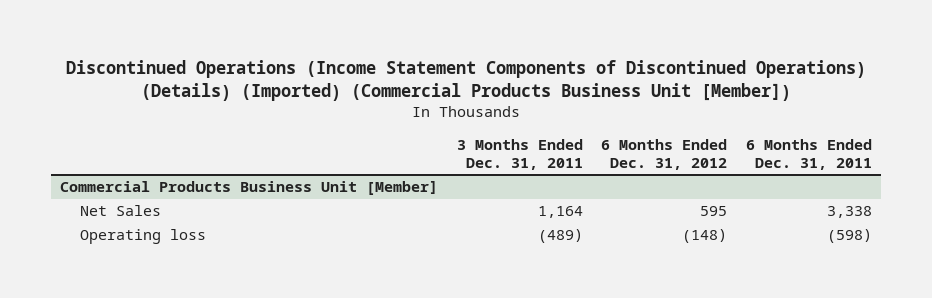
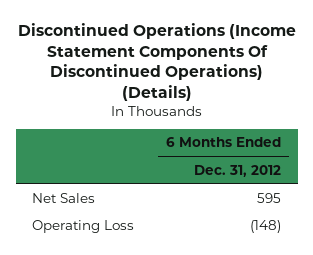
- Discontinued Operations (Income Statement Components of Discontinued Operations) (Details) (Imported) (Commercial Products Business Unit [Member])
+ Discontinued Operations (Income Statement Components Of Discontinued Operations) (Details)
- | 3 Months Ended Dec. 31, 2011 | 6 Months Ended Dec. 31, 2012 | 6 Months Ended Dec. 31, 2011
+ | 6 Months Ended Dec. 31, 2012
- Commercial Products Business Unit [Member]
- Operating loss | (489) | (148) | (598)
+ Operating Loss | (148)

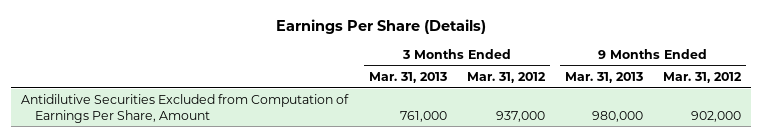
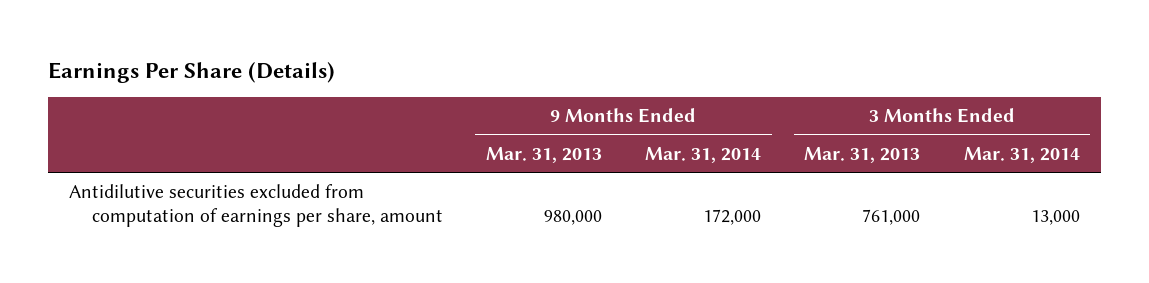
- | 3 Months Ended Mar. 31, 2013 | 3 Months Ended Mar. 31, 2012 | 9 Months Ended Mar. 31, 2013 | 9 Months Ended Mar. 31, 2012
+ | 9 Months Ended Mar. 31, 2013 | 9 Months Ended Mar. 31, 2014 | 3 Months Ended Mar. 31, 2013 | 3 Months Ended Mar. 31, 2014
- Antidilutive Securities Excluded from Computation of Earnings Per Share, Amount | 761,000 | 937,000 | 980,000 | 902,000
+ Antidilutive securities excluded from computation of earnings per share, amount | 980,000 | 172,000 | 761,000 | 13,000

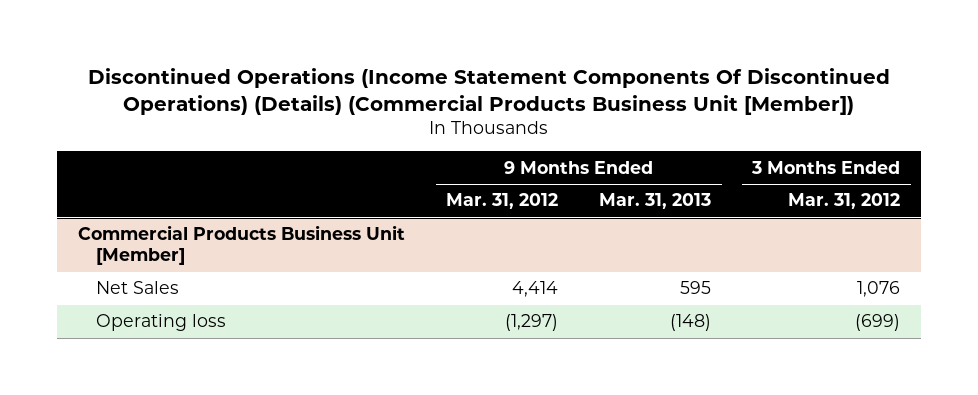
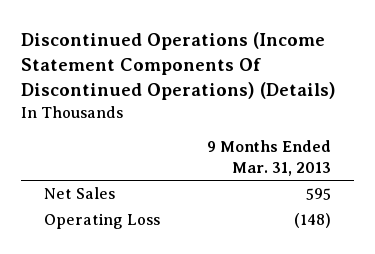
- Discontinued Operations (Income Statement Components Of Discontinued Operations) (Details) (Commercial Products Business Unit [Member])
+ Discontinued Operations (Income Statement Components Of Discontinued Operations) (Details)
- | 9 Months Ended Mar. 31, 2012 | 9 Months Ended Mar. 31, 2013 | 3 Months Ended Mar. 31, 2012
+ | 9 Months Ended Mar. 31, 2013
- Commercial Products Business Unit [Member]
- Operating loss | (1,297) | (148) | (699)
+ Operating Loss | (148)

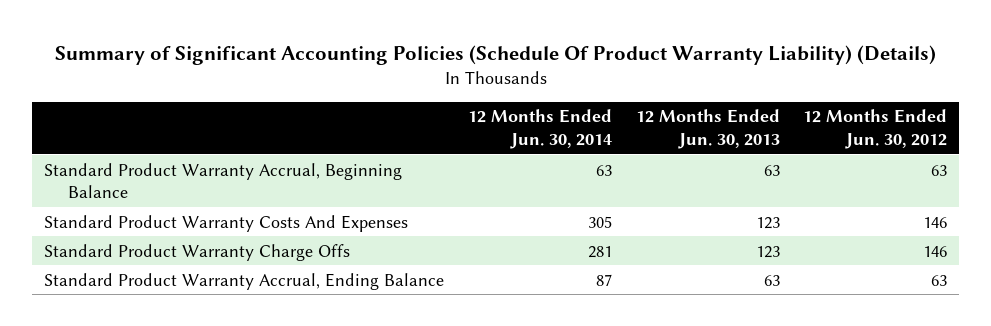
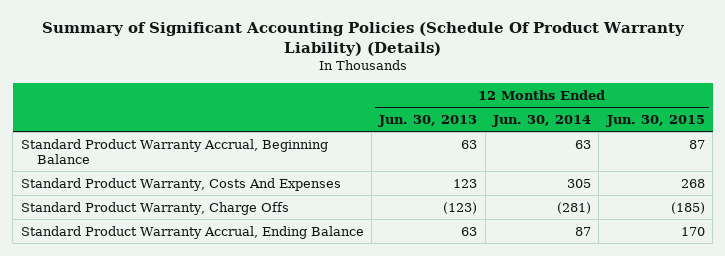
- | 12 Months Ended Jun. 30, 2014 | 12 Months Ended Jun. 30, 2013 | 12 Months Ended Jun. 30, 2012
+ | 12 Months Ended Jun. 30, 2013 | 12 Months Ended Jun. 30, 2014 | 12 Months Ended Jun. 30, 2015
- Standard Product Warranty Costs And Expenses | 305 | 123 | 146
- Standard Product Warranty Charge Offs | 281 | 123 | 146
+ Standard Product Warranty, Costs And Expenses | 123 | 305 | 268
+ Standard Product Warranty, Charge Offs | (123) | (281) | (185)

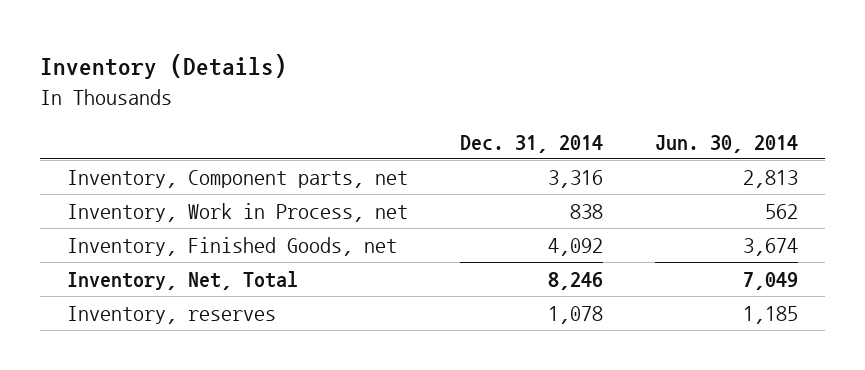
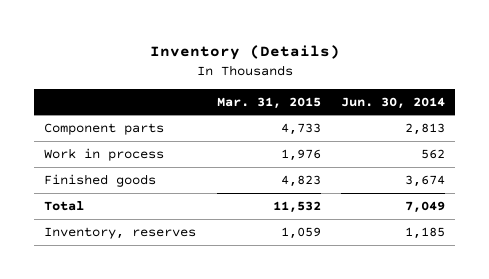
- | Dec. 31, 2014 | Jun. 30, 2014
+ | Mar. 31, 2015 | Jun. 30, 2014
- Inventory, Component parts, net | 3,316 | 2,813
- Inventory, Work in Process, net | 838 | 562
- Inventory, Finished Goods, net | 4,092 | 3,674
- Inventory, Net, Total | 8,246 | 7,049
+ Component parts | 4,733 | 2,813
+ Work in process | 1,976 | 562
+ Finished goods | 4,823 | 3,674
+ Total | 11,532 | 7,049

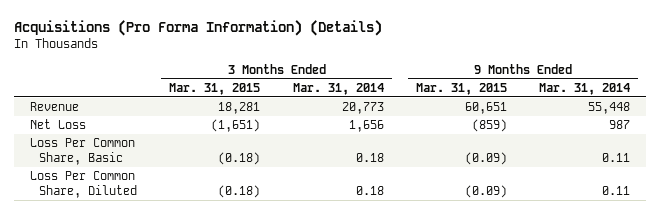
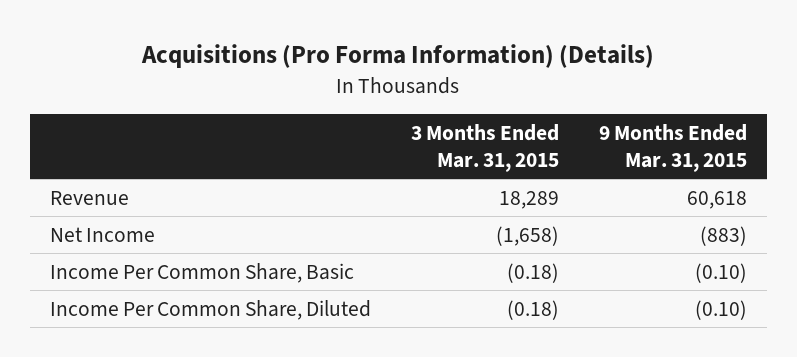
- | 3 Months Ended Mar. 31, 2015 | 3 Months Ended Mar. 31, 2014 | 9 Months Ended Mar. 31, 2015 | 9 Months Ended Mar. 31, 2014
+ | 3 Months Ended Mar. 31, 2015 | 9 Months Ended Mar. 31, 2015
- Revenue | 18,281 | 20,773 | 60,651 | 55,448
- Net Loss | (1,651) | 1,656 | (859) | 987
- Loss Per Common Share, Basic | (0.18) | 0.18 | (0.09) | 0.11
- Loss Per Common Share, Diluted | (0.18) | 0.18 | (0.09) | 0.11
+ Revenue | 18,289 | 60,618
+ Net Income | (1,658) | (883)
+ Income Per Common Share, Basic | (0.18) | (0.10)
+ Income Per Common Share, Diluted | (0.18) | (0.10)

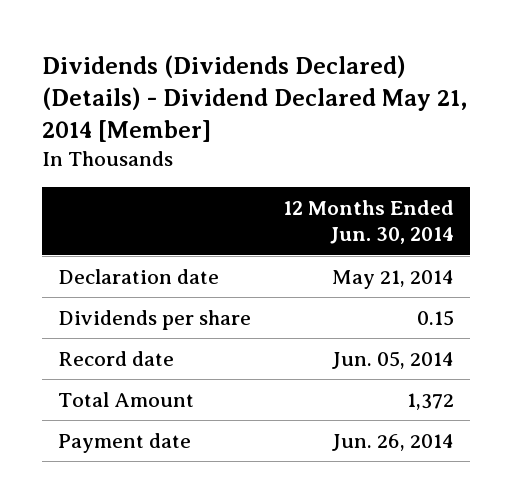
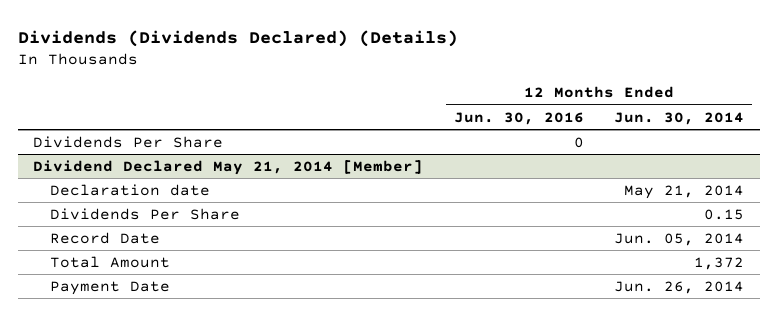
- Dividends (Dividends Declared) (Details) - Dividend Declared May 21, 2014 [Member]
+ Dividends (Dividends Declared) (Details)
- | 12 Months Ended Jun. 30, 2014
+ | 12 Months Ended Jun. 30, 2016 | 12 Months Ended Jun. 30, 2014
+ Dividends Per Share | 0 |
+ Dividend Declared May 21, 2014 [Member]
- Dividends per share | 0.15
- Record date | Jun. 05, 2014
+ Dividends Per Share | | 0.15
+ Record Date | | Jun. 05, 2014
- Payment date | Jun. 26, 2014
+ Payment Date | | Jun. 26, 2014

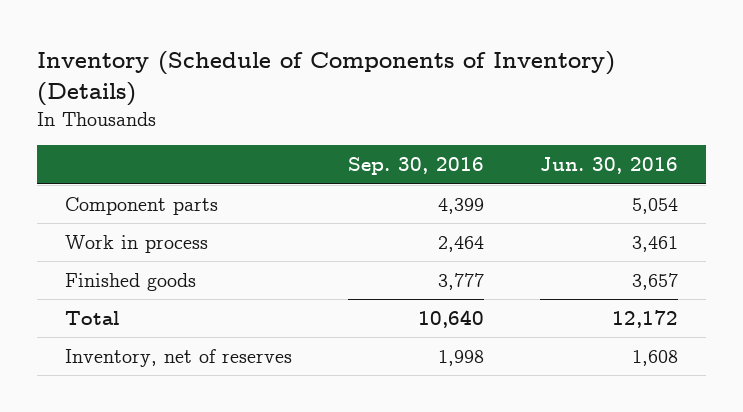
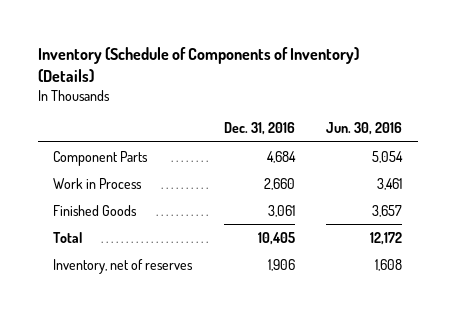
- | Sep. 30, 2016 | Jun. 30, 2016
+ | Dec. 31, 2016 | Jun. 30, 2016
- Component parts | 4,399 | 5,054
- Work in process | 2,464 | 3,461
- Finished goods | 3,777 | 3,657
+ Component Parts | 4,684 | 5,054
+ Work in Process | 2,660 | 3,461
+ Finished Goods | 3,061 | 3,657

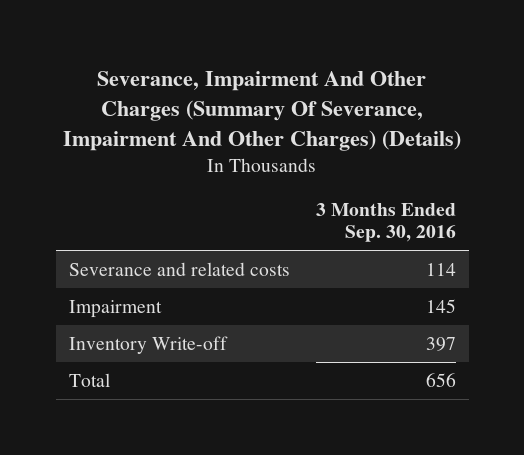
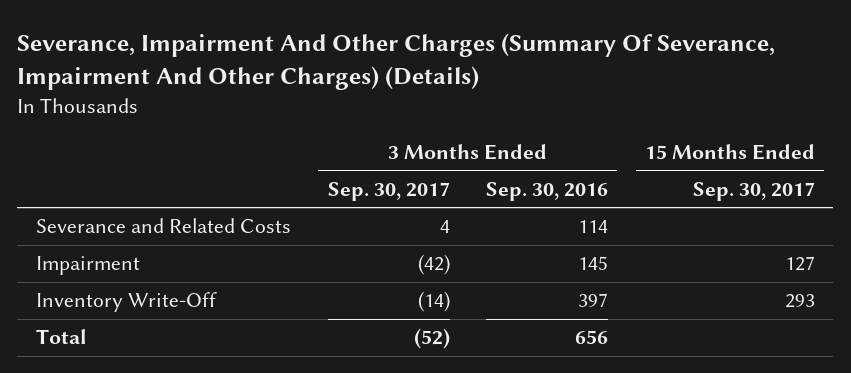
- | 3 Months Ended Sep. 30, 2016
+ | 3 Months Ended Sep. 30, 2017 | 3 Months Ended Sep. 30, 2016 | 15 Months Ended Sep. 30, 2017
- Severance and related costs | 114
+ Severance and Related Costs | 4 | 114 |
- Inventory Write-off | 397
+ Inventory Write-Off | (14) | 397 | 293

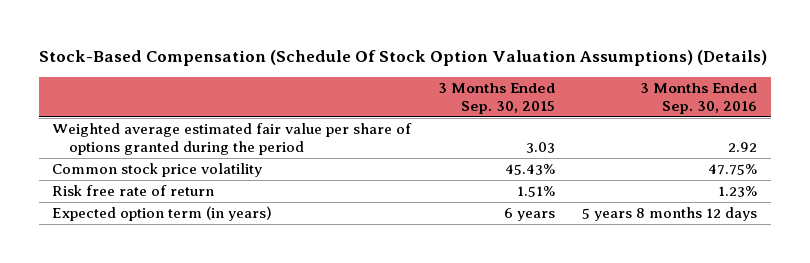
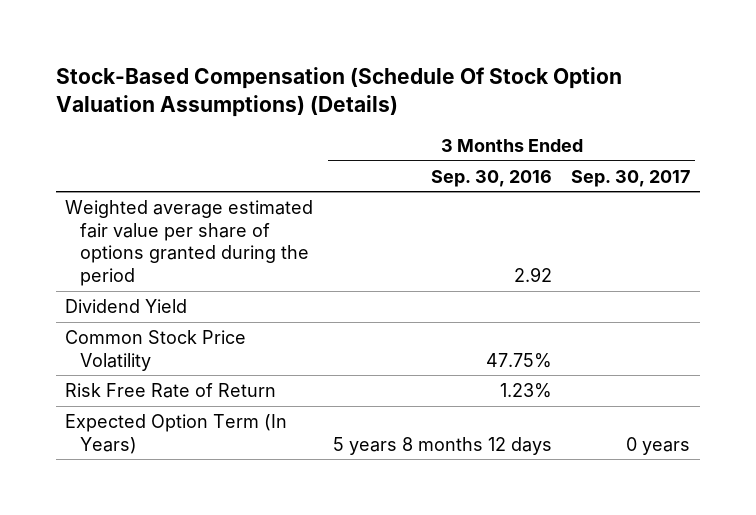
- | 3 Months Ended Sep. 30, 2015 | 3 Months Ended Sep. 30, 2016
+ | 3 Months Ended Sep. 30, 2016 | 3 Months Ended Sep. 30, 2017
- Common stock price volatility | 45.43% | 47.75%
- Risk free rate of return | 1.51% | 1.23%
- Expected option term (in years) | 6 years | 5 years 8 months 12 days
+ Dividend Yield
+ Common Stock Price Volatility | 47.75% |
+ Risk Free Rate of Return | 1.23% |
+ Expected Option Term (In Years) | 5 years 8 months 12 days | 0 years

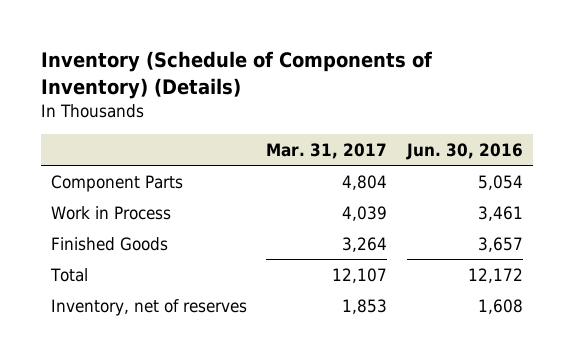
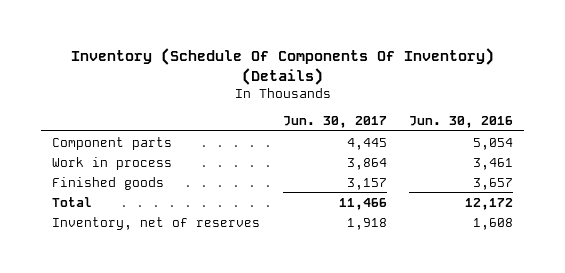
- Inventory (Schedule of Components of Inventory) (Details)
+ Inventory (Schedule Of Components Of Inventory) (Details)
- | Mar. 31, 2017 | Jun. 30, 2016
+ | Jun. 30, 2017 | Jun. 30, 2016
- Component Parts | 4,804 | 5,054
- Work in Process | 4,039 | 3,461
- Finished Goods | 3,264 | 3,657
+ Component parts | 4,445 | 5,054
+ Work in process | 3,864 | 3,461
+ Finished goods | 3,157 | 3,657

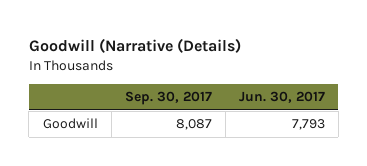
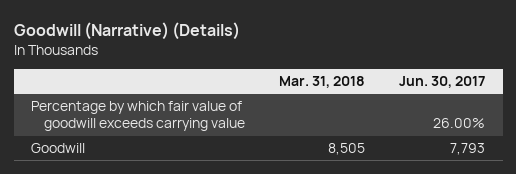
- Goodwill (Narrative (Details)
+ Goodwill (Narrative) (Details)
- | Sep. 30, 2017 | Jun. 30, 2017
+ | Mar. 31, 2018 | Jun. 30, 2017
+ Percentage by which fair value of goodwill exceeds carrying value | | 26.00%

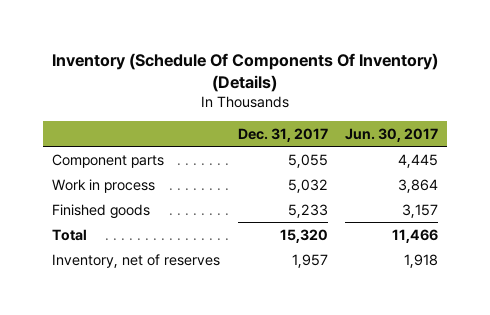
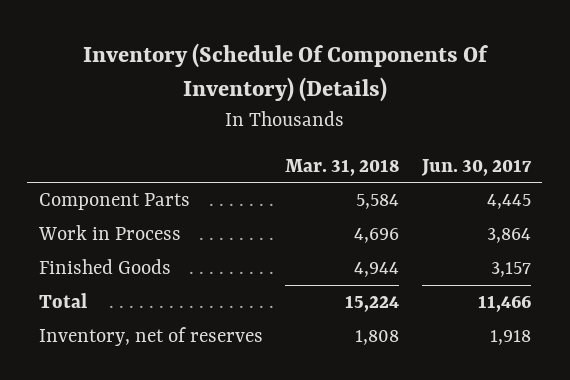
- | Dec. 31, 2017 | Jun. 30, 2017
+ | Mar. 31, 2018 | Jun. 30, 2017
- Component parts | 5,055 | 4,445
- Work in process | 5,032 | 3,864
- Finished goods | 5,233 | 3,157
+ Component Parts | 5,584 | 4,445
+ Work in Process | 4,696 | 3,864
+ Finished Goods | 4,944 | 3,157

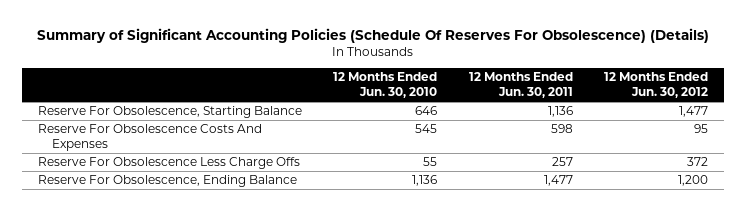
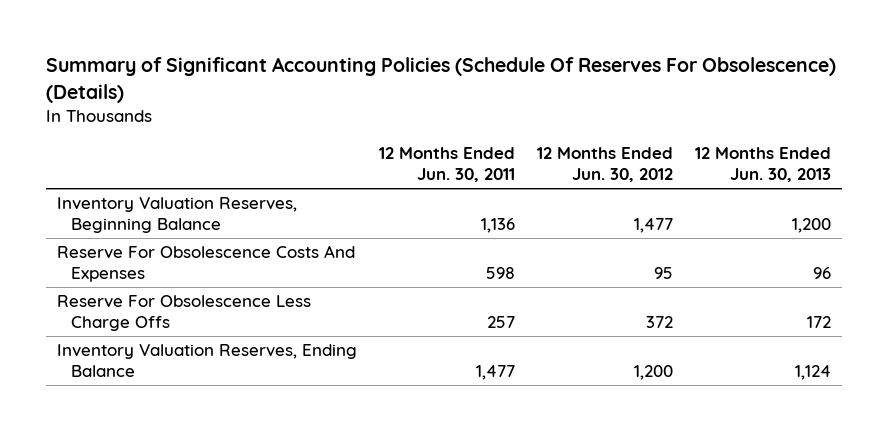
- | 12 Months Ended Jun. 30, 2010 | 12 Months Ended Jun. 30, 2011 | 12 Months Ended Jun. 30, 2012
+ | 12 Months Ended Jun. 30, 2011 | 12 Months Ended Jun. 30, 2012 | 12 Months Ended Jun. 30, 2013
- Reserve For Obsolescence, Starting Balance | 646 | 1,136 | 1,477
+ Inventory Valuation Reserves, Beginning Balance | 1,136 | 1,477 | 1,200
- Reserve For Obsolescence, Ending Balance | 1,136 | 1,477 | 1,200
+ Inventory Valuation Reserves, Ending Balance | 1,477 | 1,200 | 1,124

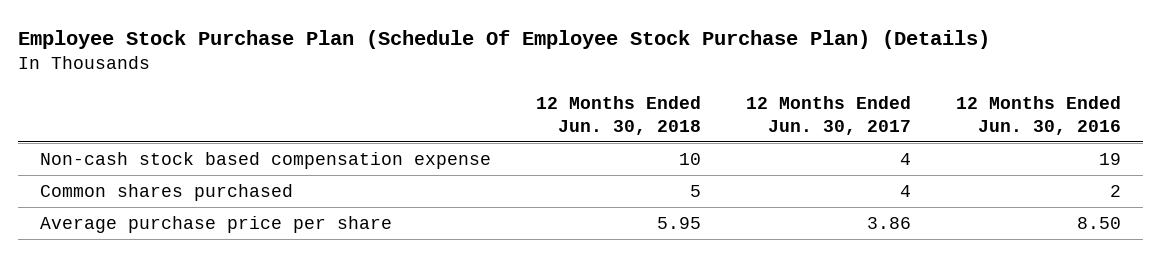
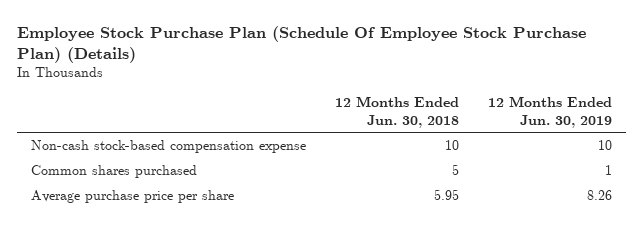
- | 12 Months Ended Jun. 30, 2018 | 12 Months Ended Jun. 30, 2017 | 12 Months Ended Jun. 30, 2016
+ | 12 Months Ended Jun. 30, 2018 | 12 Months Ended Jun. 30, 2019
- Non-cash stock based compensation expense | 10 | 4 | 19
+ Non-cash stock-based compensation expense | 10 | 10

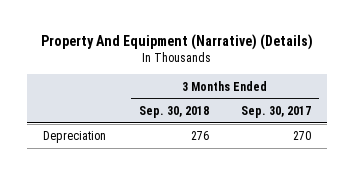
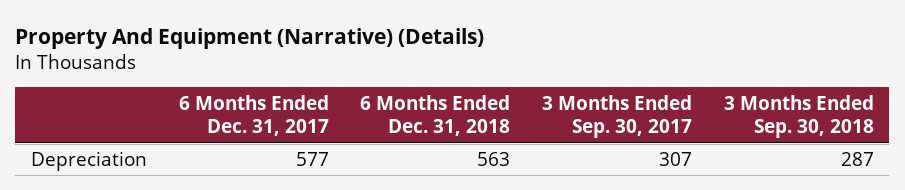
- | 3 Months Ended Sep. 30, 2018 | 3 Months Ended Sep. 30, 2017
+ | 6 Months Ended Dec. 31, 2017 | 6 Months Ended Dec. 31, 2018 | 3 Months Ended Sep. 30, 2017 | 3 Months Ended Sep. 30, 2018
- Depreciation | 276 | 270
+ Depreciation | 577 | 563 | 307 | 287

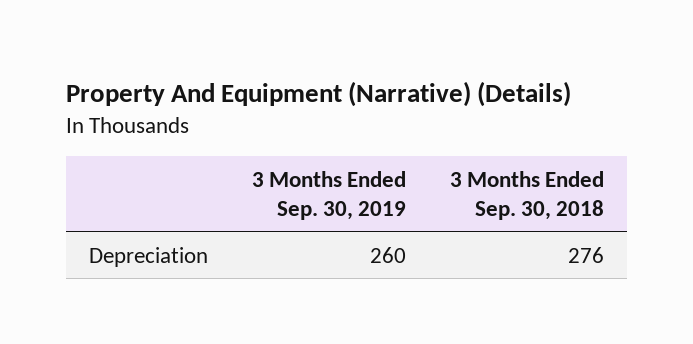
- | 6 Months Ended Dec. 31, 2017 | 6 Months Ended Dec. 31, 2018 | 3 Months Ended Sep. 30, 2017 | 3 Months Ended Sep. 30, 2018
+ | 3 Months Ended Sep. 30, 2019 | 3 Months Ended Sep. 30, 2018
- Depreciation | 577 | 563 | 307 | 287
+ Depreciation | 260 | 276

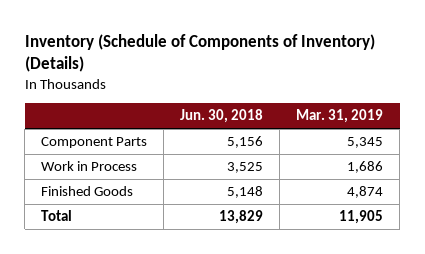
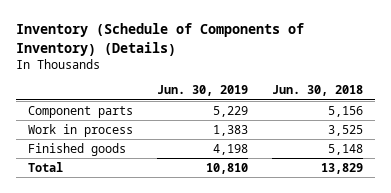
- | Jun. 30, 2018 | Mar. 31, 2019
+ | Jun. 30, 2019 | Jun. 30, 2018
- Component Parts | 5,156 | 5,345
- Work in Process | 3,525 | 1,686
- Finished Goods | 5,148 | 4,874
+ Component parts | 5,229 | 5,156
+ Work in process | 1,383 | 3,525
+ Finished goods | 4,198 | 5,148

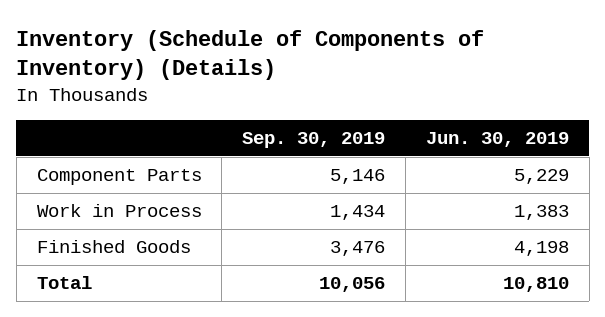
- | Jun. 30, 2019 | Jun. 30, 2018
+ | Sep. 30, 2019 | Jun. 30, 2019
- Component parts | 5,229 | 5,156
- Work in process | 1,383 | 3,525
- Finished goods | 4,198 | 5,148
+ Component Parts | 5,146 | 5,229
+ Work in Process | 1,434 | 1,383
+ Finished Goods | 3,476 | 4,198

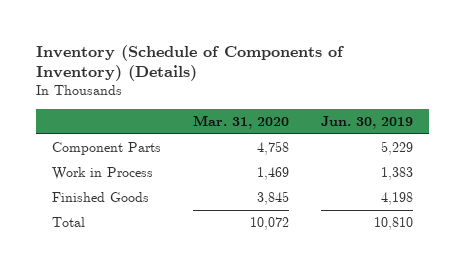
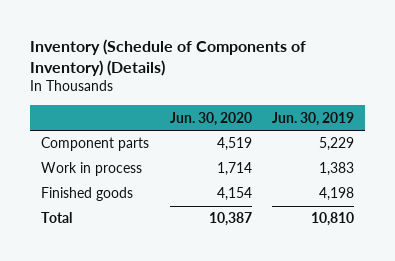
- | Mar. 31, 2020 | Jun. 30, 2019
+ | Jun. 30, 2020 | Jun. 30, 2019
- Component Parts | 4,758 | 5,229
- Work in Process | 1,469 | 1,383
- Finished Goods | 3,845 | 4,198
+ Component parts | 4,519 | 5,229
+ Work in process | 1,714 | 1,383
+ Finished goods | 4,154 | 4,198

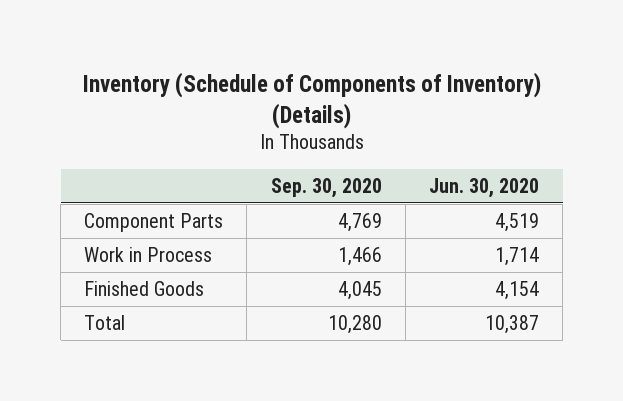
- | Jun. 30, 2020 | Jun. 30, 2019
+ | Sep. 30, 2020 | Jun. 30, 2020
- Component parts | 4,519 | 5,229
- Work in process | 1,714 | 1,383
- Finished goods | 4,154 | 4,198
+ Component Parts | 4,769 | 4,519
+ Work in Process | 1,466 | 1,714
+ Finished Goods | 4,045 | 4,154

